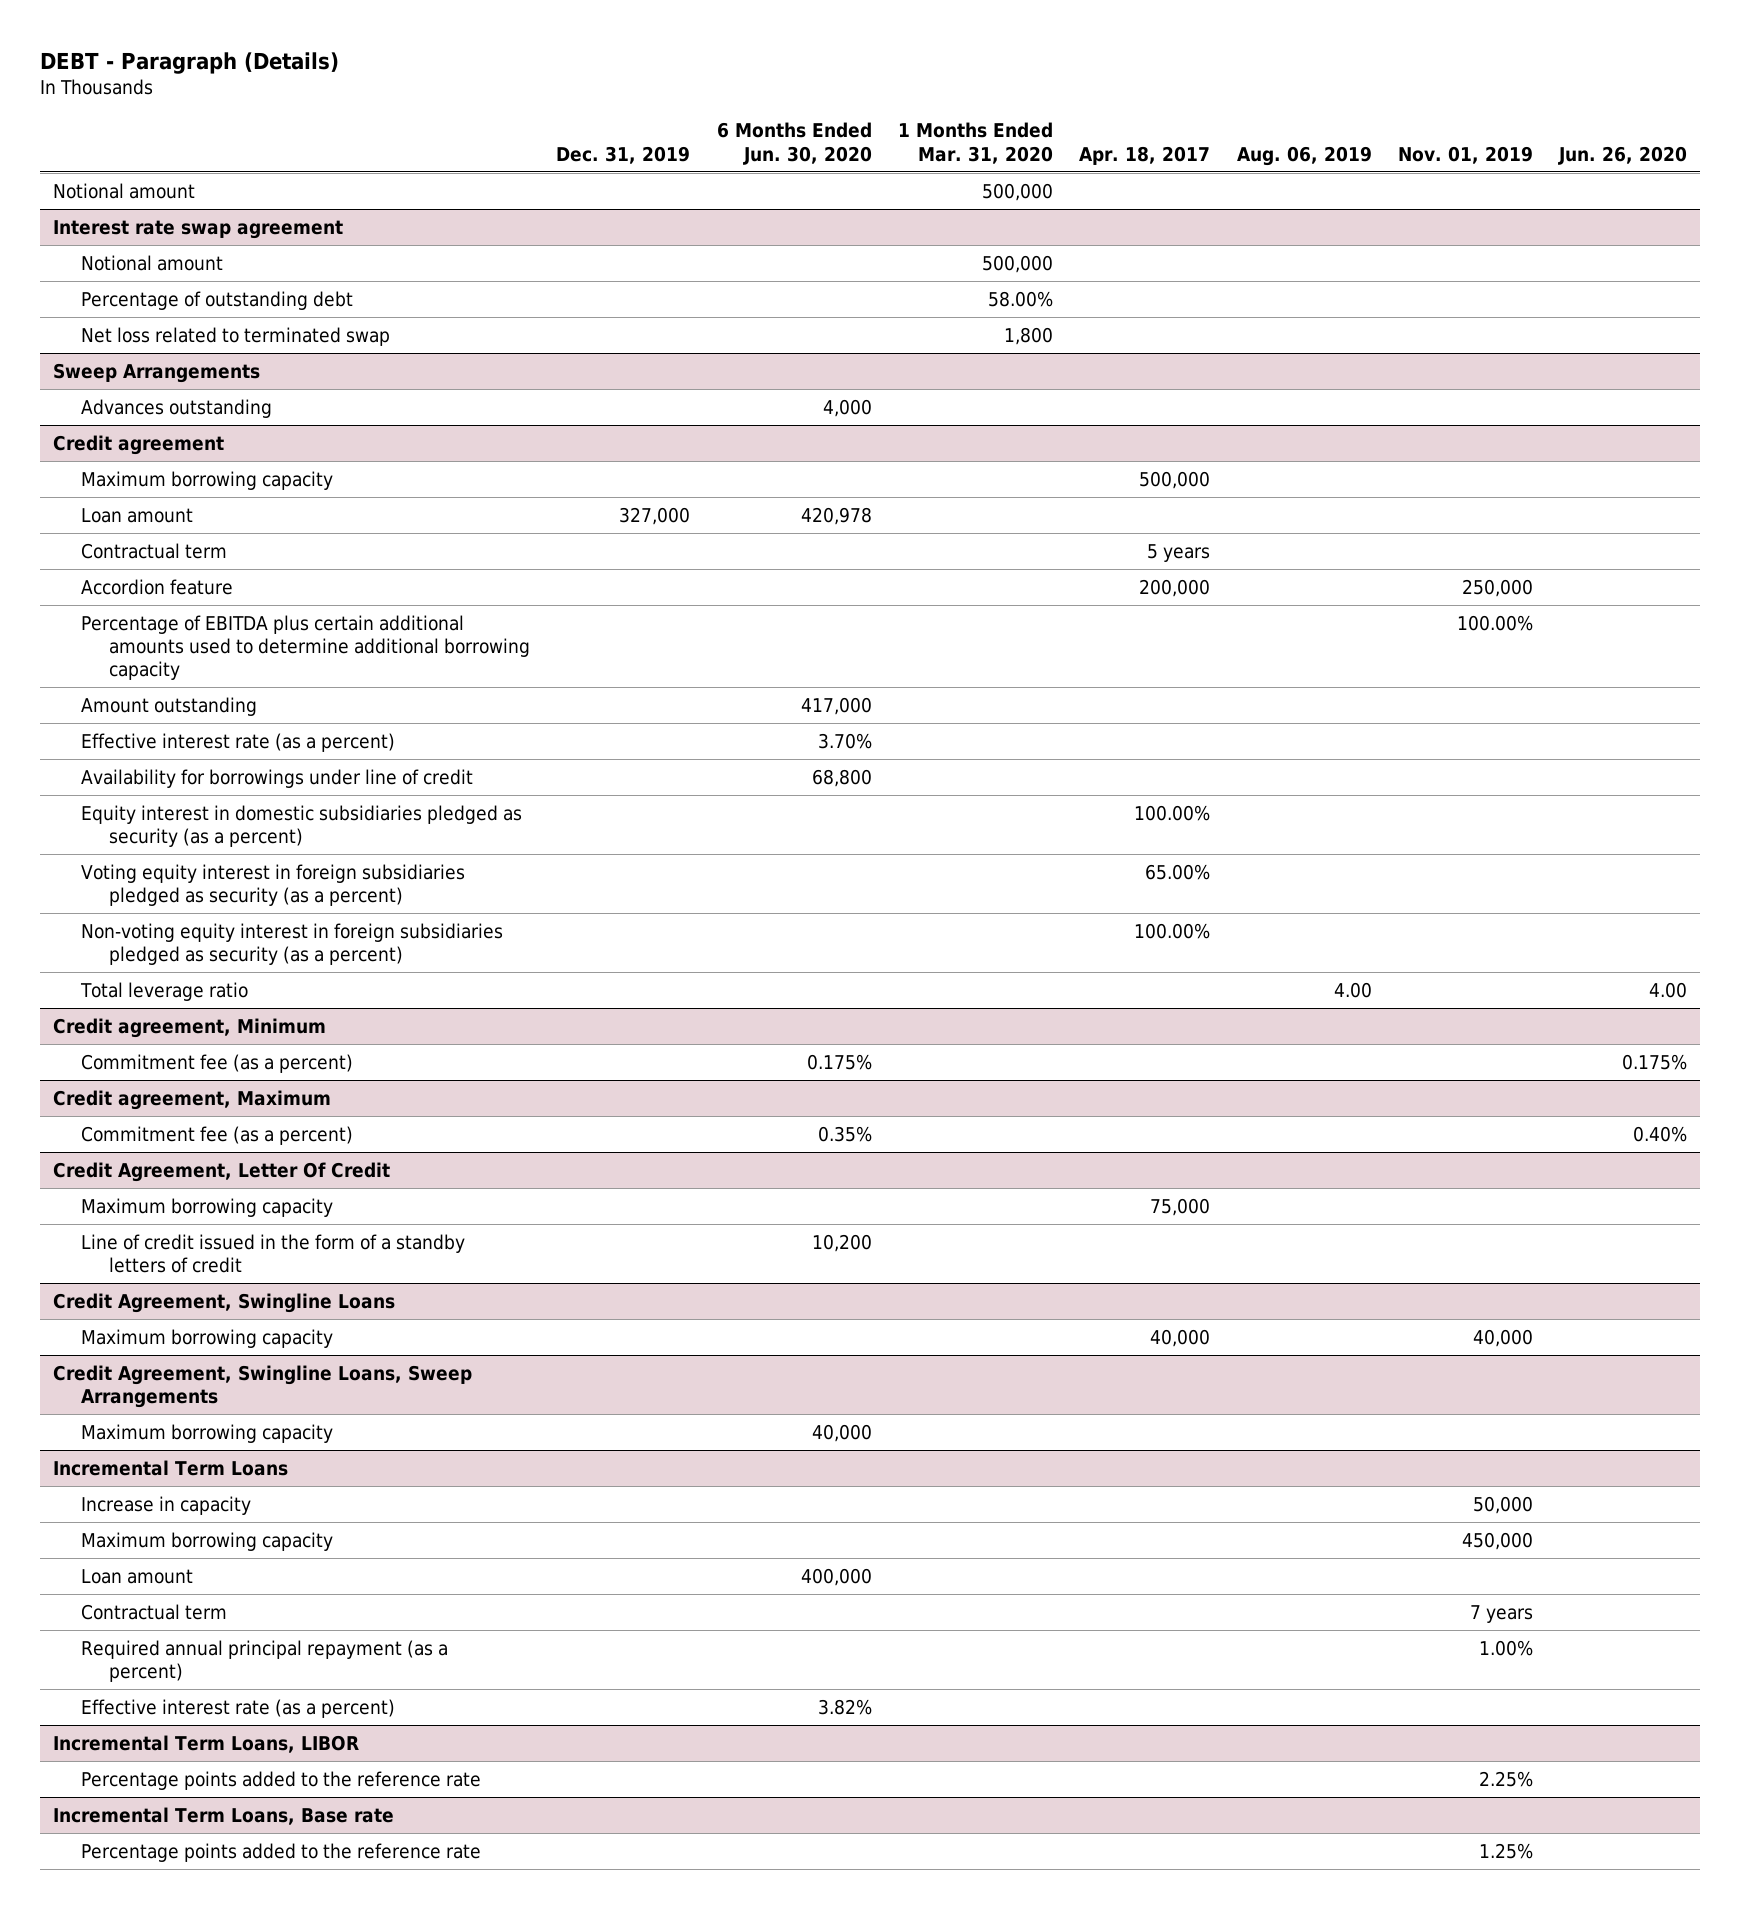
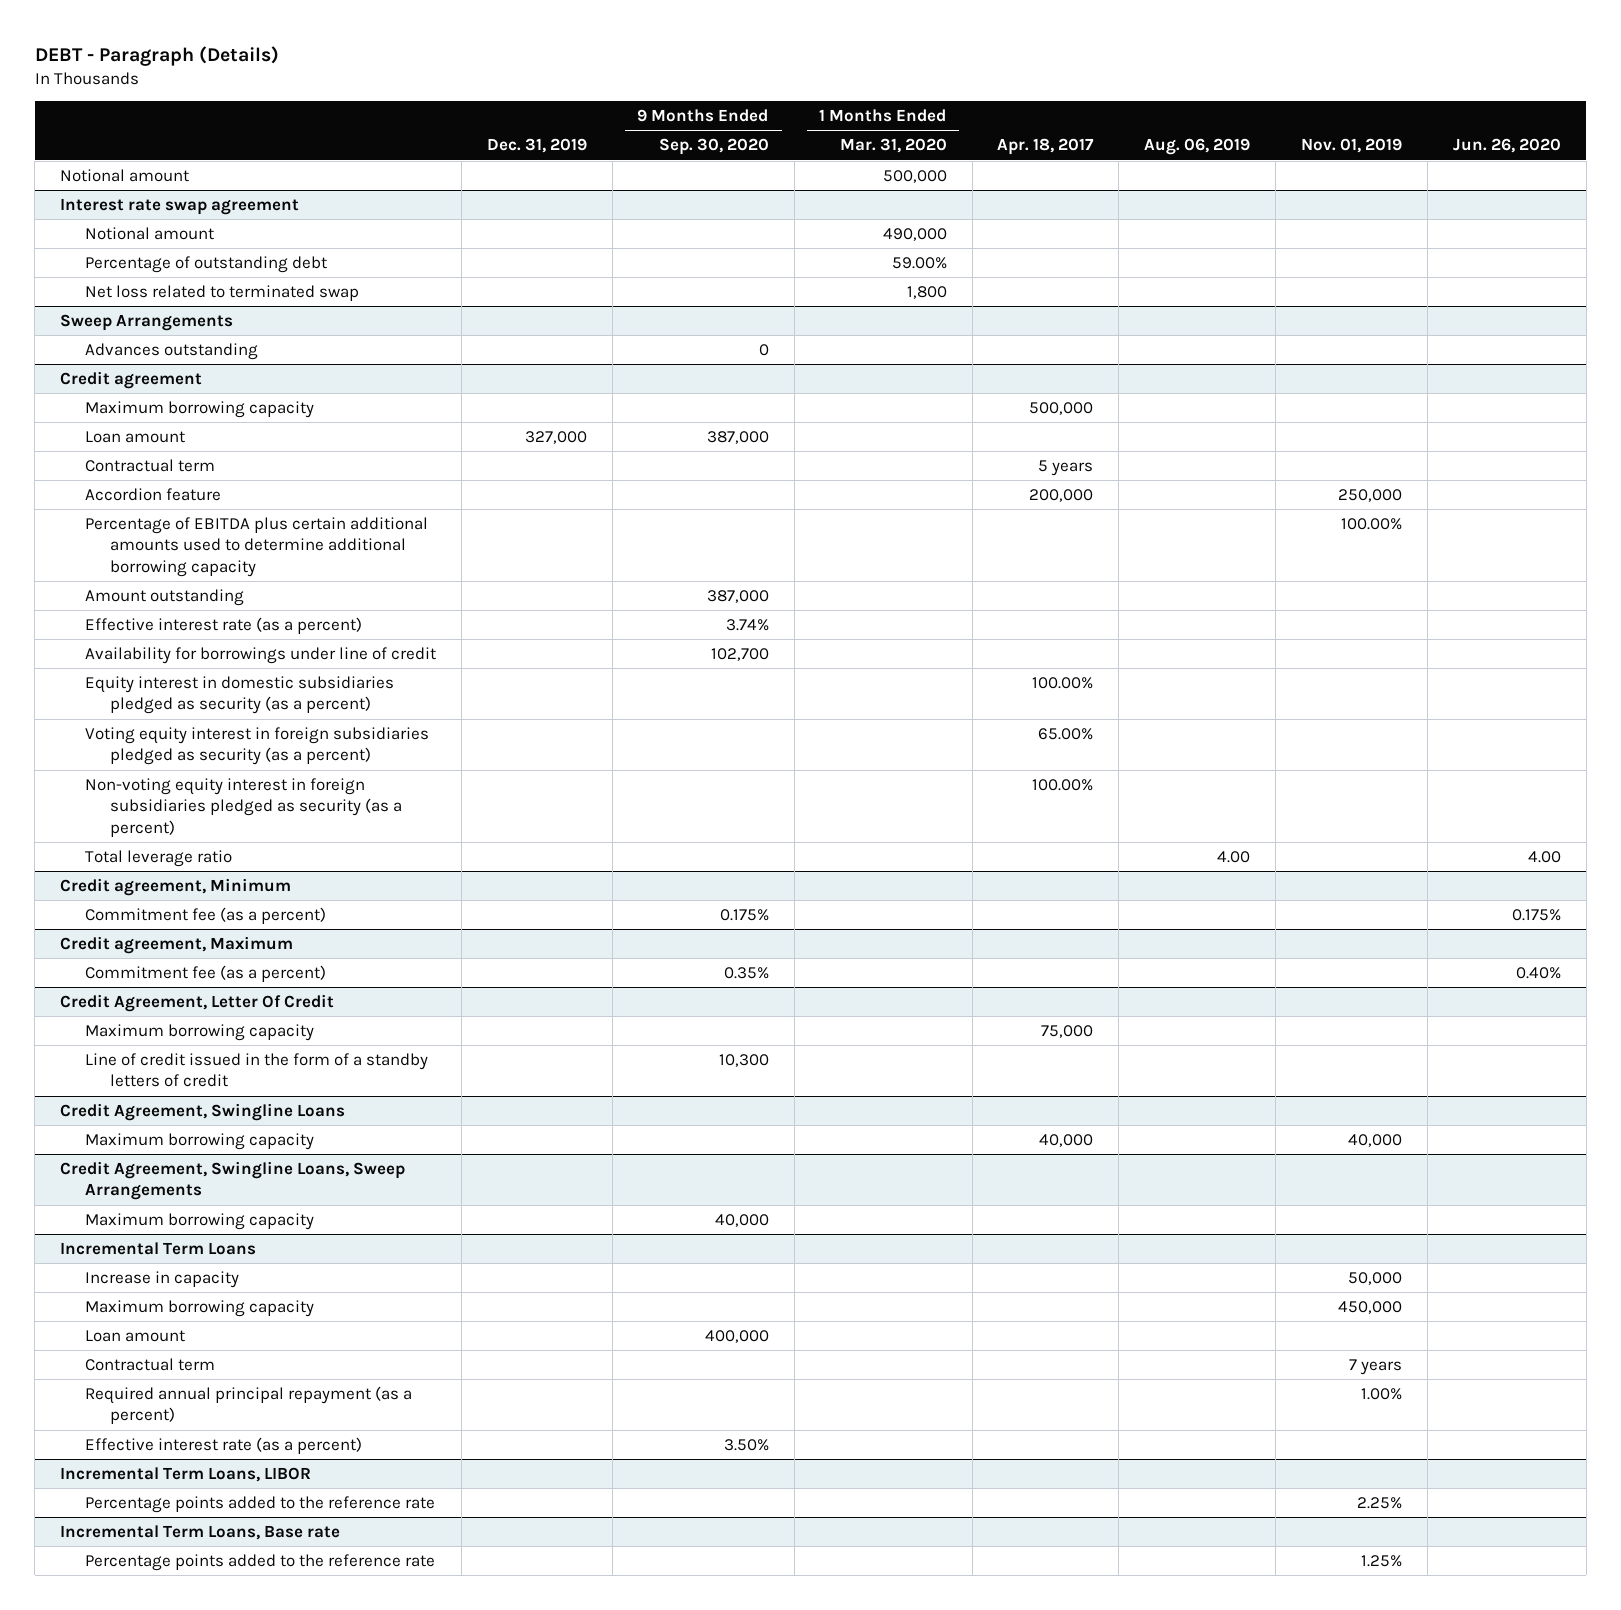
- | Dec. 31, 2019 | 6 Months Ended Jun. 30, 2020 | 1 Months Ended Mar. 31, 2020 | Apr. 18, 2017 | Aug. 06, 2019 | Nov. 01, 2019 | Jun. 26, 2020
+ | Dec. 31, 2019 | 9 Months Ended Sep. 30, 2020 | 1 Months Ended Mar. 31, 2020 | Apr. 18, 2017 | Aug. 06, 2019 | Nov. 01, 2019 | Jun. 26, 2020
@ Interest rate swap agreement
- Notional amount | | | 500,000 | | | |
- Percentage of outstanding debt | | | 58.00% | | | |
+ Notional amount | | | 490,000 | | | |
+ Percentage of outstanding debt | | | 59.00% | | | |

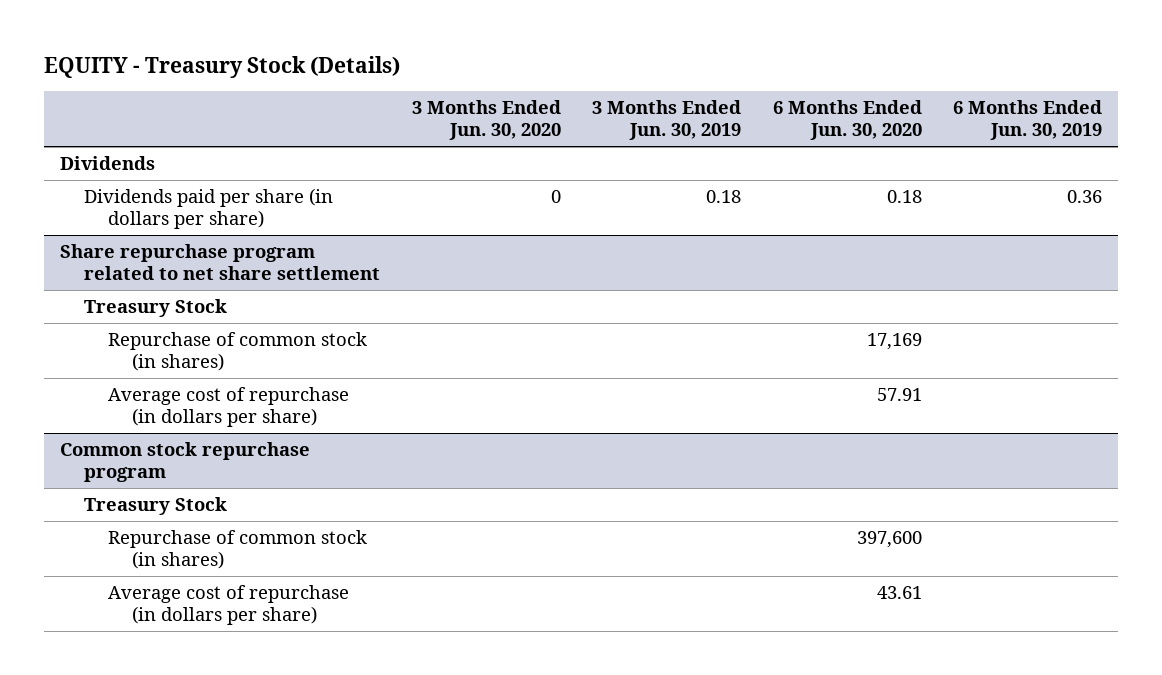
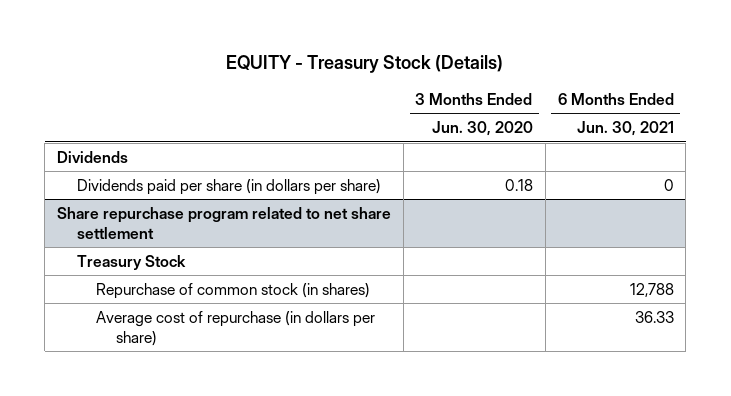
- | 3 Months Ended Jun. 30, 2020 | 3 Months Ended Jun. 30, 2019 | 6 Months Ended Jun. 30, 2020 | 6 Months Ended Jun. 30, 2019
+ | 3 Months Ended Jun. 30, 2020 | 6 Months Ended Jun. 30, 2021
- Dividends paid per share (in dollars per share) | 0 | 0.18 | 0.18 | 0.36
+ Dividends paid per share (in dollars per share) | 0.18 | 0
- Common stock repurchase program
- Treasury Stock
- Repurchase of common stock (in shares) | | | 397,600 |
- Average cost of repurchase (in dollars per share) | | | 43.61 |

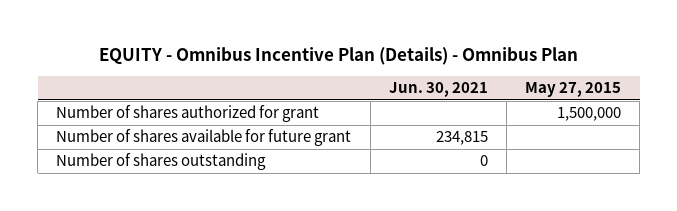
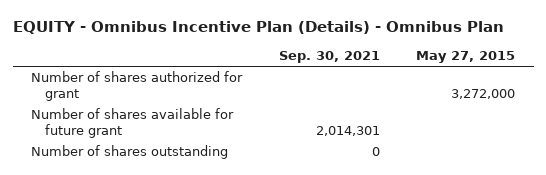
- | Jun. 30, 2021 | May 27, 2015
+ | Sep. 30, 2021 | May 27, 2015
- Number of shares authorized for grant | | 1,500,000
+ Number of shares authorized for grant | | 3,272,000

